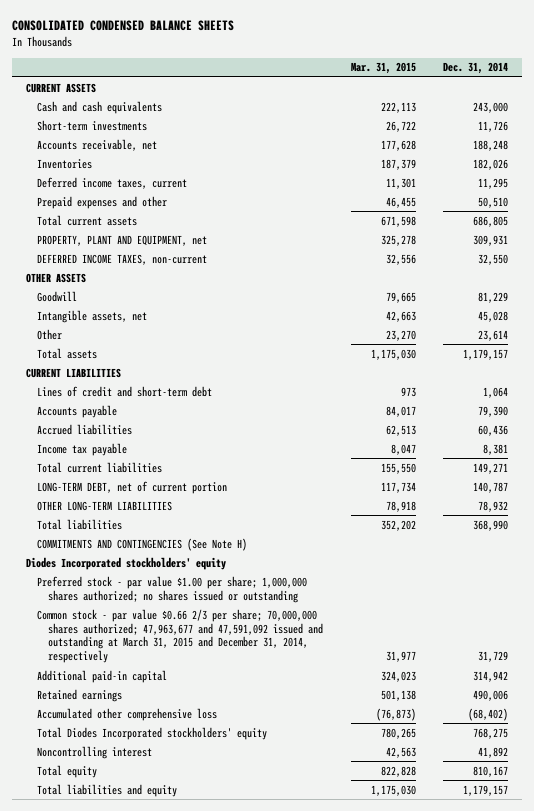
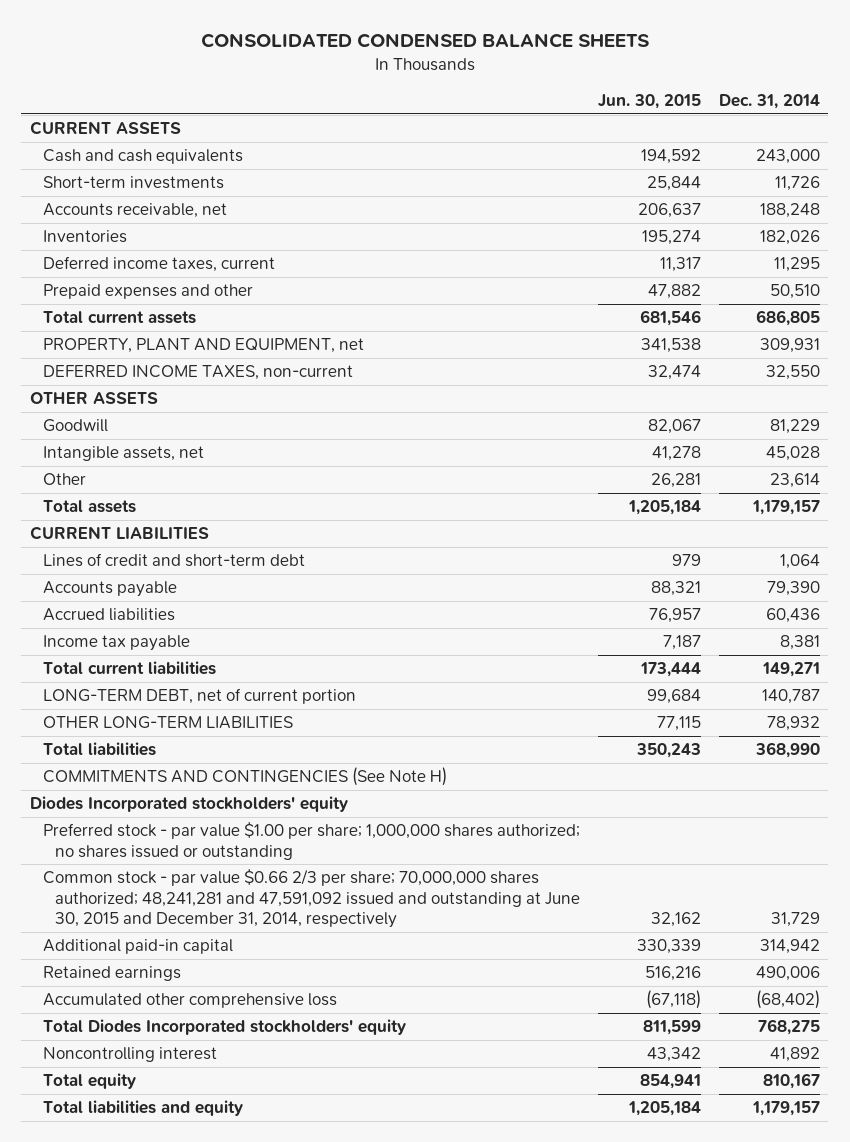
- | Mar. 31, 2015 | Dec. 31, 2014
+ | Jun. 30, 2015 | Dec. 31, 2014
- Common stock - par value $0.66 2/3 per share; 70,000,000 shares authorized; 47,963,677 and 47,591,092 issued and outstanding at March 31, 2015 and December 31, 2014, respectively | 31,977 | 31,729
+ Common stock - par value $0.66 2/3 per share; 70,000,000 shares authorized; 48,241,281 and 47,591,092 issued and outstanding at June 30, 2015 and December 31, 2014, respectively | 32,162 | 31,729

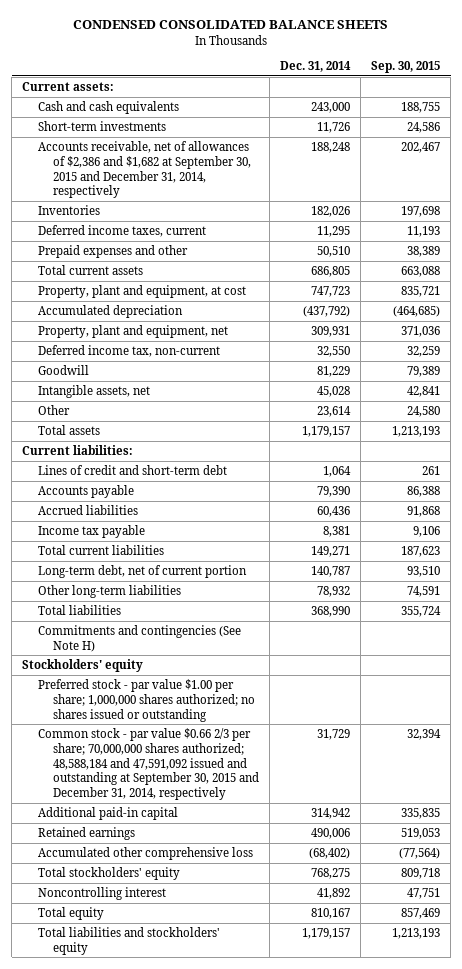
- CONSOLIDATED CONDENSED BALANCE SHEETS
+ CONDENSED CONSOLIDATED BALANCE SHEETS
- | Jun. 30, 2015 | Dec. 31, 2014
+ | Dec. 31, 2014 | Sep. 30, 2015
- CURRENT ASSETS
+ Current assets:
- Accounts receivable, net | 206,637 | 188,248
+ Accounts receivable, net of allowances of $2,386 and $1,682 at September 30, 2015 and December 31, 2014, respectively | 188,248 | 202,467
- PROPERTY, PLANT AND EQUIPMENT, net | 341,538 | 309,931
- DEFERRED INCOME TAXES, non-current | 32,474 | 32,550
- OTHER ASSETS
+ Property, plant and equipment, at cost | 747,723 | 835,721
+ Accumulated depreciation | (437,792) | (464,685)
+ Property, plant and equipment, net | 309,931 | 371,036
+ Deferred income tax, non-current | 32,550 | 32,259
- CURRENT LIABILITIES
+ Current liabilities:
- LONG-TERM DEBT, net of current portion | 99,684 | 140,787
- OTHER LONG-TERM LIABILITIES | 77,115 | 78,932
+ Long-term debt, net of current portion | 140,787 | 93,510
+ Other long-term liabilities | 78,932 | 74,591
- COMMITMENTS AND CONTINGENCIES (See Note H)
- Diodes Incorporated stockholders' equity
+ Commitments and contingencies (See Note H)
+ Stockholders' equity
- Common stock - par value $0.66 2/3 per share; 70,000,000 shares authorized; 48,241,281 and 47,591,092 issued and outstanding at June 30, 2015 and December 31, 2014, respectively | 32,162 | 31,729
+ Common stock - par value $0.66 2/3 per share; 70,000,000 shares authorized; 48,588,184 and 47,591,092 issued and outstanding at September 30, 2015 and December 31, 2014, respectively | 31,729 | 32,394
- Total Diodes Incorporated stockholders' equity | 811,599 | 768,275
+ Total stockholders' equity | 768,275 | 809,718
- Total liabilities and equity | 1,205,184 | 1,179,157
+ Total liabilities and stockholders' equity | 1,179,157 | 1,213,193

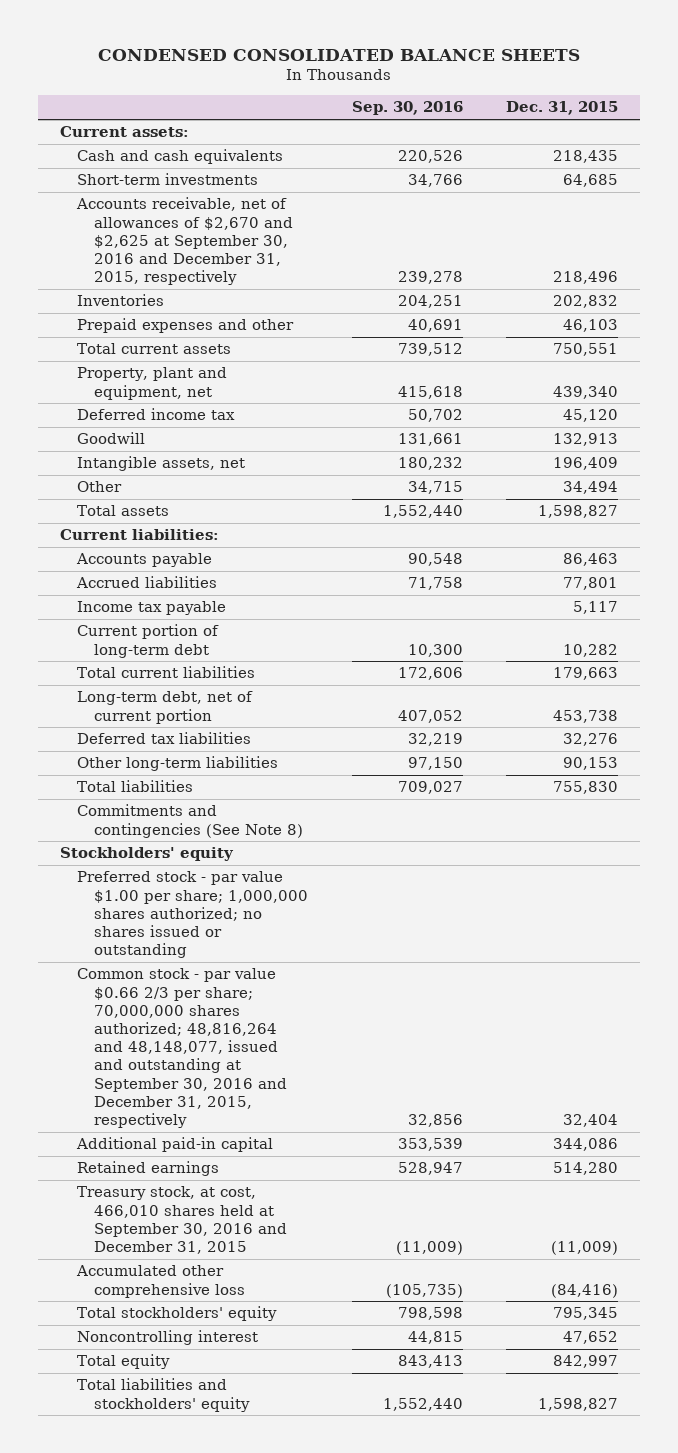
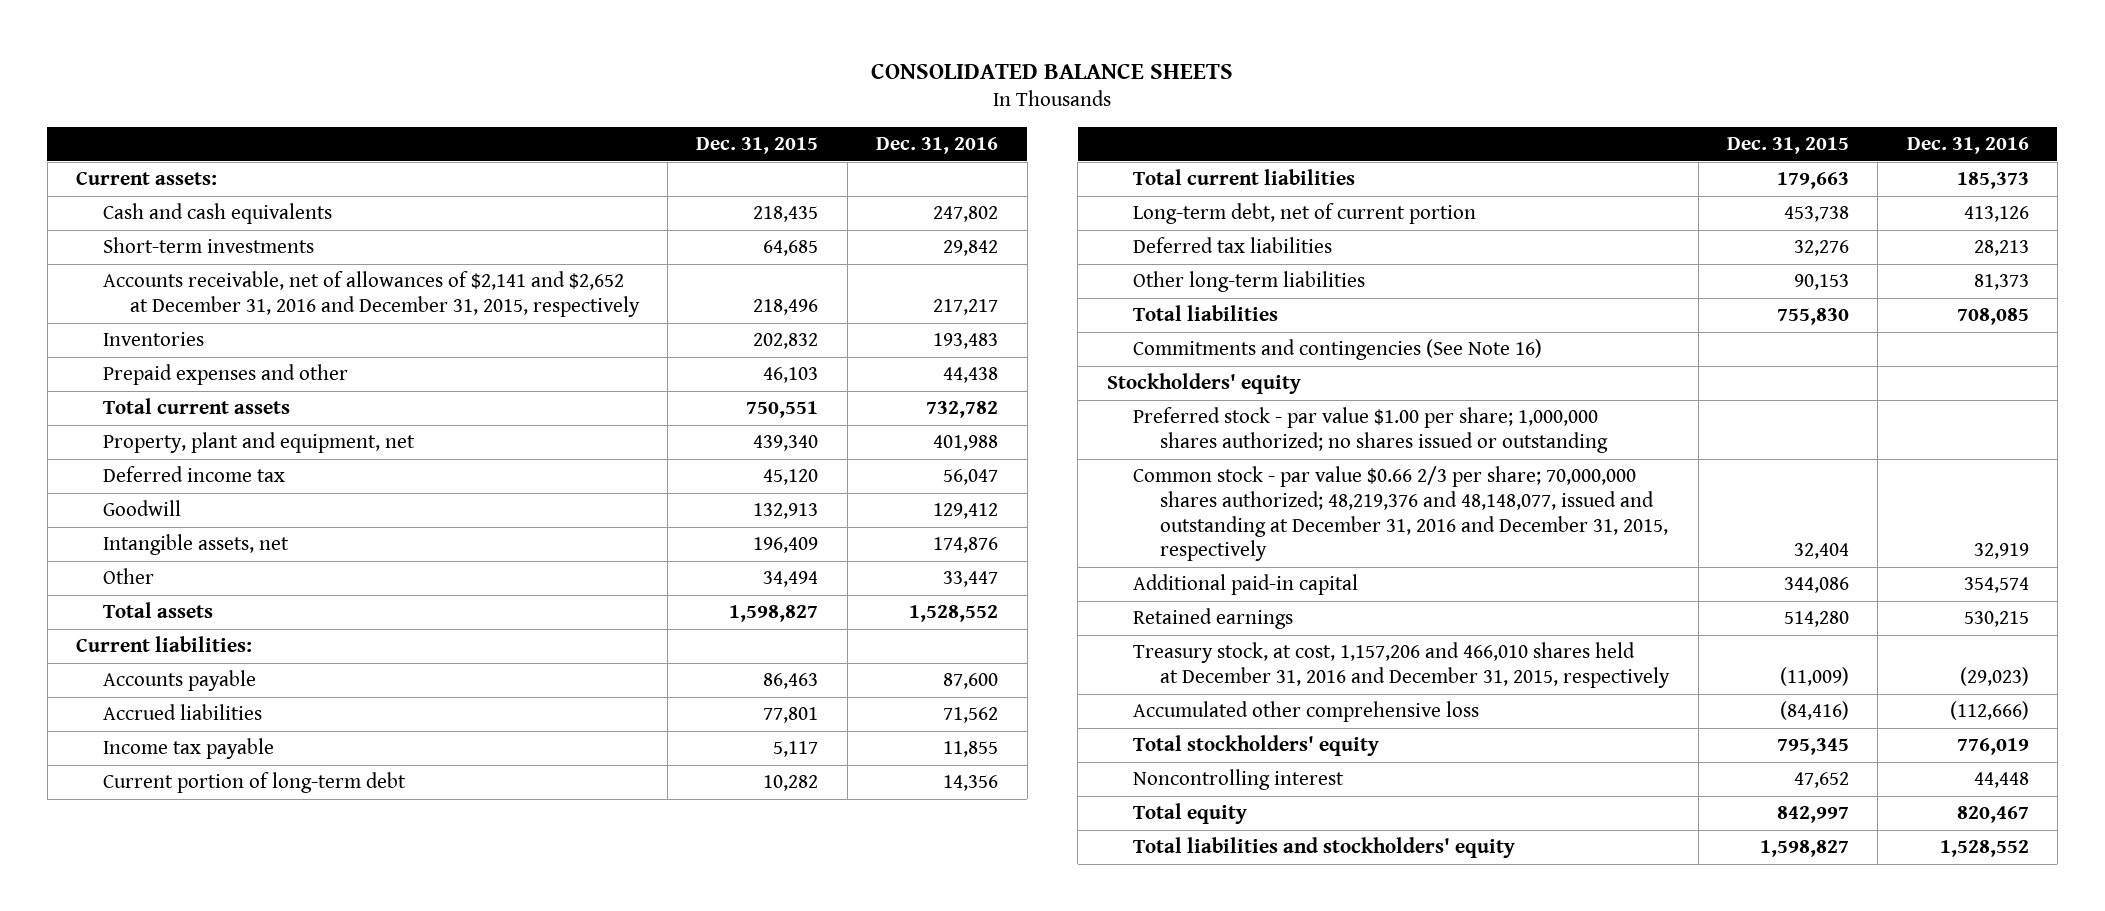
- CONDENSED CONSOLIDATED BALANCE SHEETS
+ CONSOLIDATED BALANCE SHEETS
- | Sep. 30, 2016 | Dec. 31, 2015
+ | Dec. 31, 2015 | Dec. 31, 2016
- Accounts receivable, net of allowances of $2,670 and $2,625 at September 30, 2016 and December 31, 2015, respectively | 239,278 | 218,496
+ Accounts receivable, net of allowances of $2,141 and $2,652 at December 31, 2016 and December 31, 2015, respectively | 218,496 | 217,217
- Commitments and contingencies (See Note 8)
+ Commitments and contingencies (See Note 16)
- Common stock - par value $0.66 2/3 per share; 70,000,000 shares authorized; 48,816,264 and 48,148,077, issued and outstanding at September 30, 2016 and December 31, 2015, respectively | 32,856 | 32,404
+ Common stock - par value $0.66 2/3 per share; 70,000,000 shares authorized; 48,219,376 and 48,148,077, issued and outstanding at December 31, 2016 and December 31, 2015, respectively | 32,404 | 32,919
- Treasury stock, at cost, 466,010 shares held at September 30, 2016 and December 31, 2015 | (11,009) | (11,009)
+ Treasury stock, at cost, 1,157,206 and 466,010 shares held at December 31, 2016 and December 31, 2015, respectively | (11,009) | (29,023)

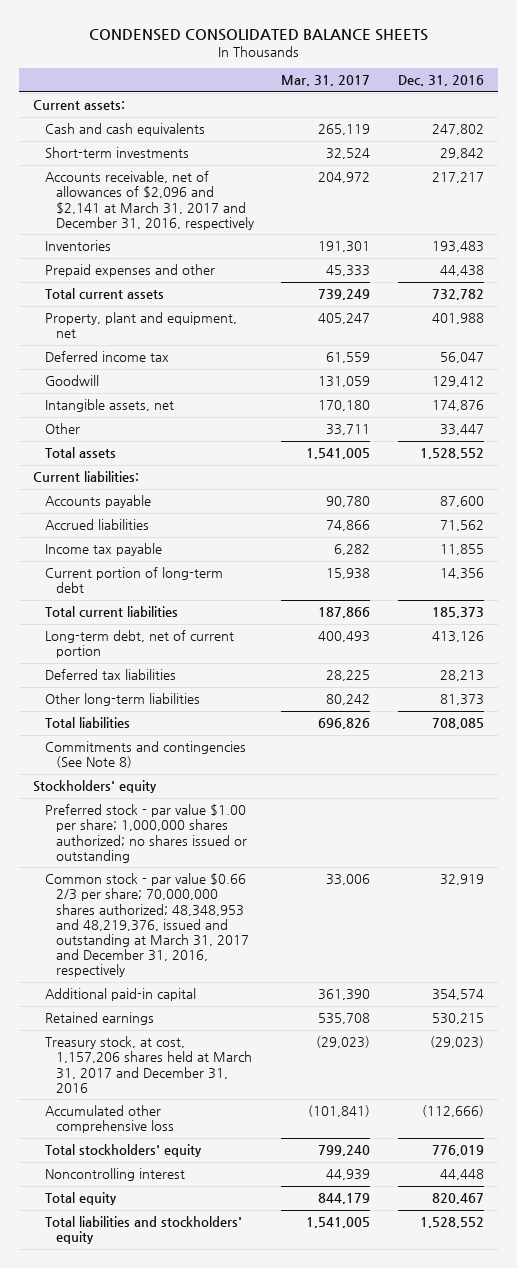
- CONSOLIDATED BALANCE SHEETS
+ CONDENSED CONSOLIDATED BALANCE SHEETS
- | Dec. 31, 2015 | Dec. 31, 2016
+ | Mar. 31, 2017 | Dec. 31, 2016
- Accounts receivable, net of allowances of $2,141 and $2,652 at December 31, 2016 and December 31, 2015, respectively | 218,496 | 217,217
+ Accounts receivable, net of allowances of $2,096 and $2,141 at March 31, 2017 and December 31, 2016, respectively | 204,972 | 217,217
- Commitments and contingencies (See Note 16)
+ Commitments and contingencies (See Note 8)
- Common stock - par value $0.66 2/3 per share; 70,000,000 shares authorized; 48,219,376 and 48,148,077, issued and outstanding at December 31, 2016 and December 31, 2015, respectively | 32,404 | 32,919
+ Common stock - par value $0.66 2/3 per share; 70,000,000 shares authorized; 48,348,953 and 48,219,376, issued and outstanding at March 31, 2017 and December 31, 2016, respectively | 33,006 | 32,919
- Treasury stock, at cost, 1,157,206 and 466,010 shares held at December 31, 2016 and December 31, 2015, respectively | (11,009) | (29,023)
+ Treasury stock, at cost, 1,157,206 shares held at March 31, 2017 and December 31, 2016 | (29,023) | (29,023)

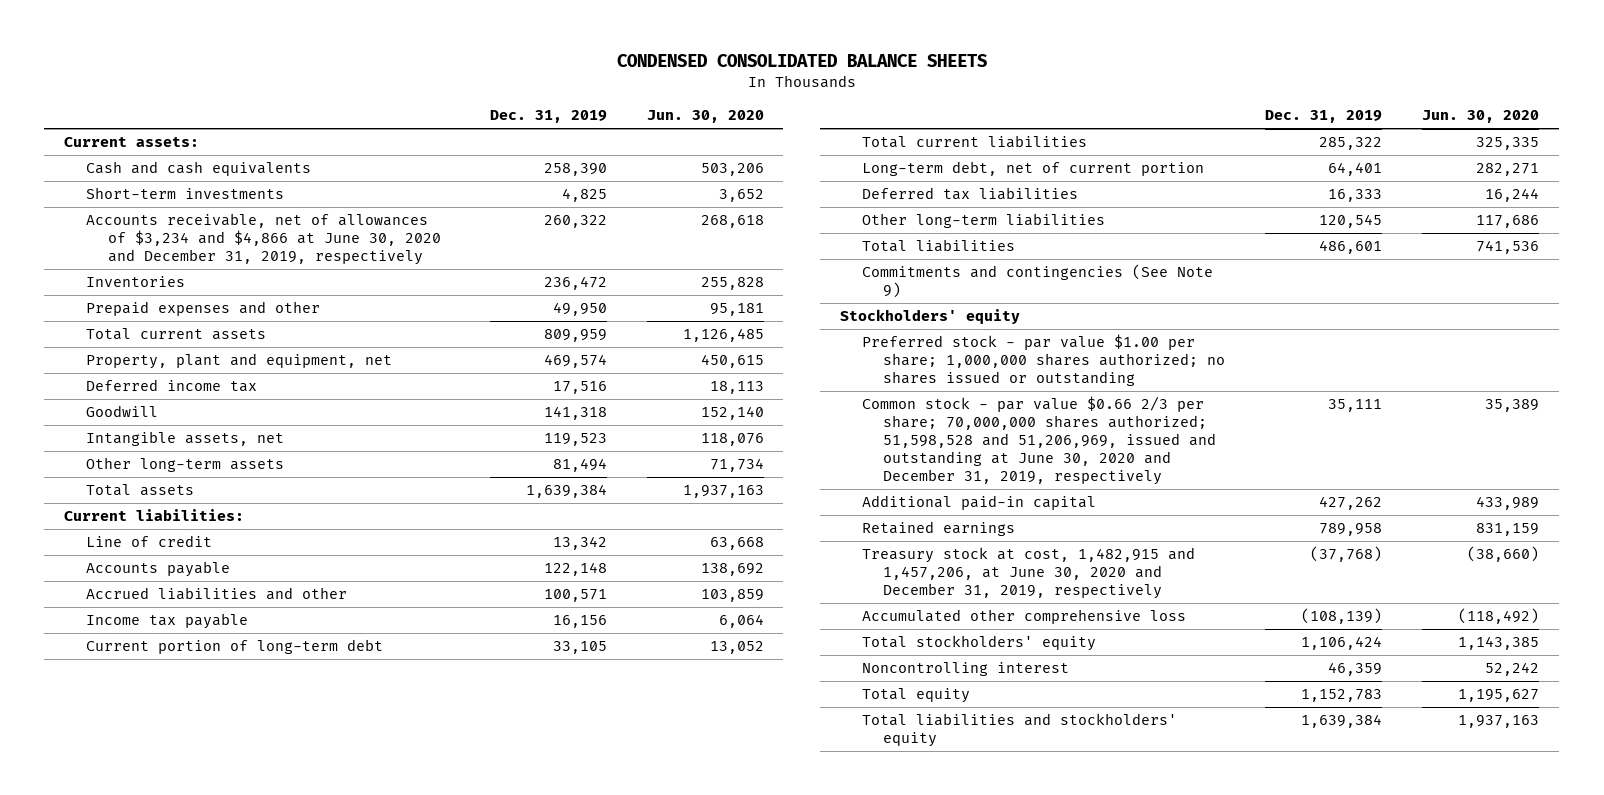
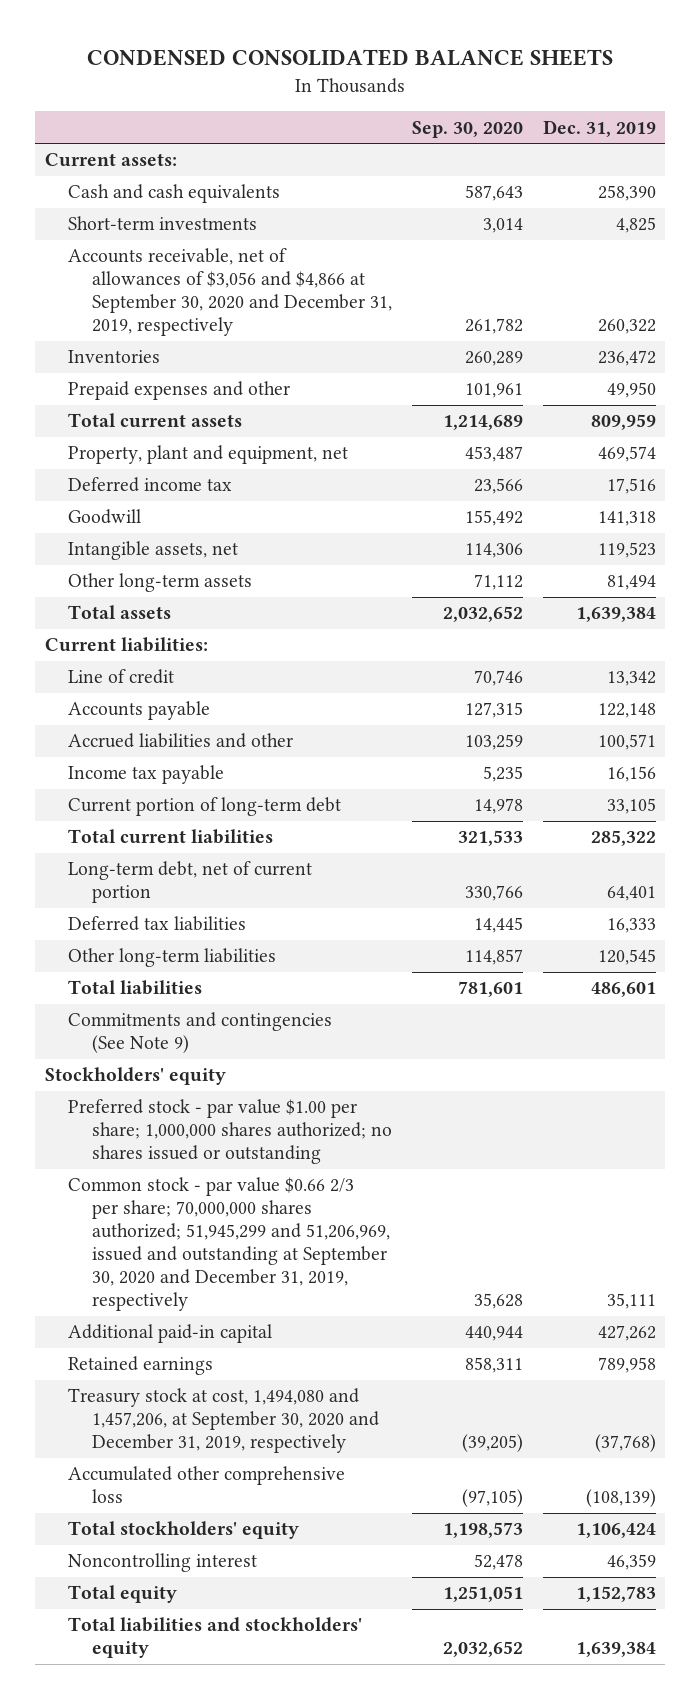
- | Dec. 31, 2019 | Jun. 30, 2020
+ | Sep. 30, 2020 | Dec. 31, 2019
- Accounts receivable, net of allowances of $3,234 and $4,866 at June 30, 2020 and December 31, 2019, respectively | 260,322 | 268,618
+ Accounts receivable, net of allowances of $3,056 and $4,866 at September 30, 2020 and December 31, 2019, respectively | 261,782 | 260,322
- Common stock - par value $0.66 2/3 per share; 70,000,000 shares authorized; 51,598,528 and 51,206,969, issued and outstanding at June 30, 2020 and December 31, 2019, respectively | 35,111 | 35,389
+ Common stock - par value $0.66 2/3 per share; 70,000,000 shares authorized; 51,945,299 and 51,206,969, issued and outstanding at September 30, 2020 and December 31, 2019, respectively | 35,628 | 35,111
- Treasury stock at cost, 1,482,915 and 1,457,206, at June 30, 2020 and December 31, 2019, respectively | (37,768) | (38,660)
+ Treasury stock at cost, 1,494,080 and 1,457,206, at September 30, 2020 and December 31, 2019, respectively | (39,205) | (37,768)

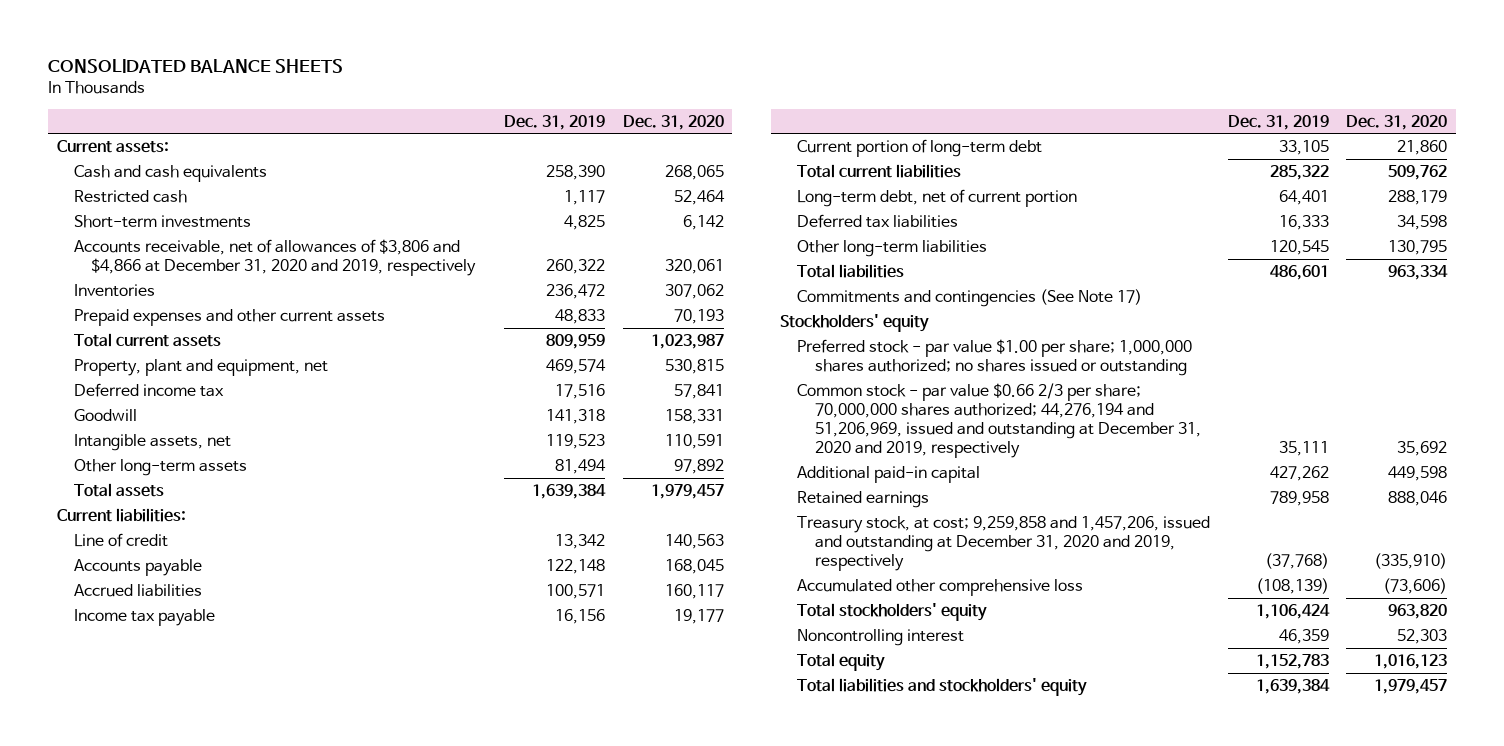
- CONDENSED CONSOLIDATED BALANCE SHEETS
+ CONSOLIDATED BALANCE SHEETS
- | Sep. 30, 2020 | Dec. 31, 2019
+ | Dec. 31, 2019 | Dec. 31, 2020
+ Restricted cash | 1,117 | 52,464
- Accounts receivable, net of allowances of $3,056 and $4,866 at September 30, 2020 and December 31, 2019, respectively | 261,782 | 260,322
+ Accounts receivable, net of allowances of $3,806 and $4,866 at December 31, 2020 and 2019, respectively | 260,322 | 320,061
- Prepaid expenses and other | 101,961 | 49,950
+ Prepaid expenses and other current assets | 48,833 | 70,193
- Accrued liabilities and other | 103,259 | 100,571
+ Accrued liabilities | 100,571 | 160,117
- Commitments and contingencies (See Note 9)
+ Commitments and contingencies (See Note 17)
- Common stock - par value $0.66 2/3 per share; 70,000,000 shares authorized; 51,945,299 and 51,206,969, issued and outstanding at September 30, 2020 and December 31, 2019, respectively | 35,628 | 35,111
+ Common stock - par value $0.66 2/3 per share; 70,000,000 shares authorized; 44,276,194 and 51,206,969, issued and outstanding at December 31, 2020 and 2019, respectively | 35,111 | 35,692
- Treasury stock at cost, 1,494,080 and 1,457,206, at September 30, 2020 and December 31, 2019, respectively | (39,205) | (37,768)
+ Treasury stock, at cost; 9,259,858 and 1,457,206, issued and outstanding at December 31, 2020 and 2019, respectively | (37,768) | (335,910)

